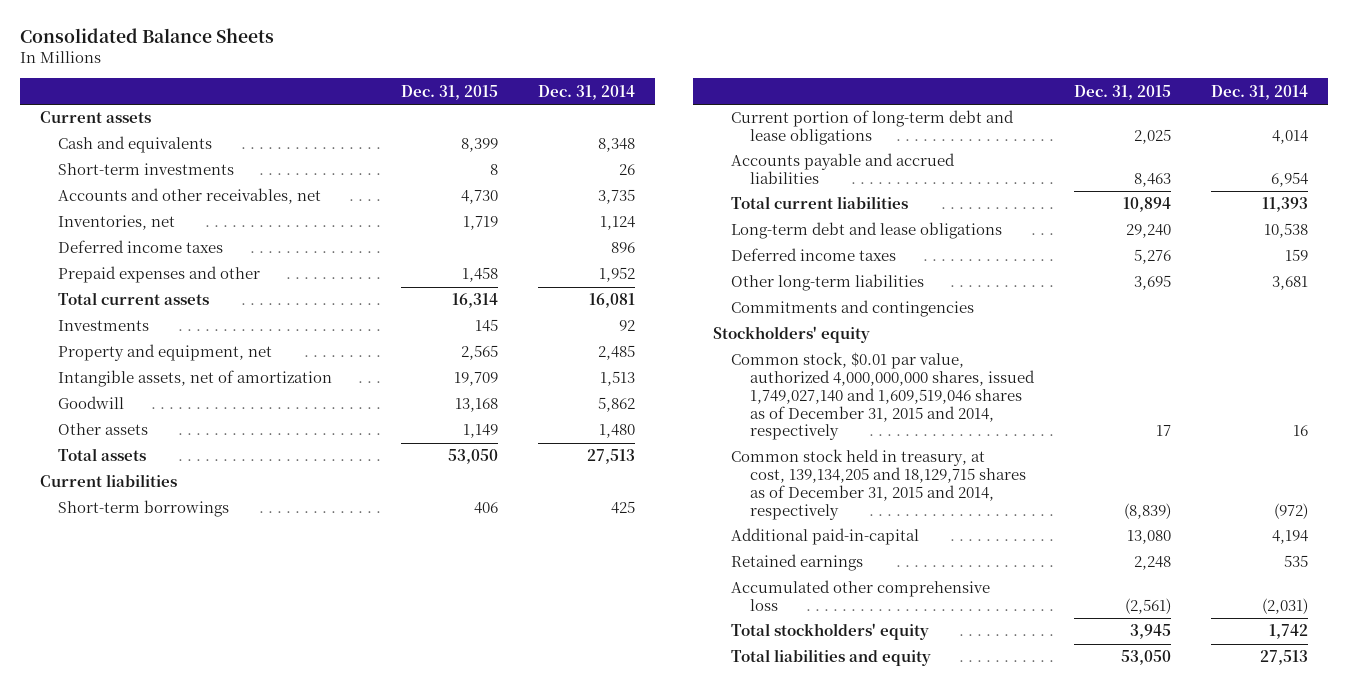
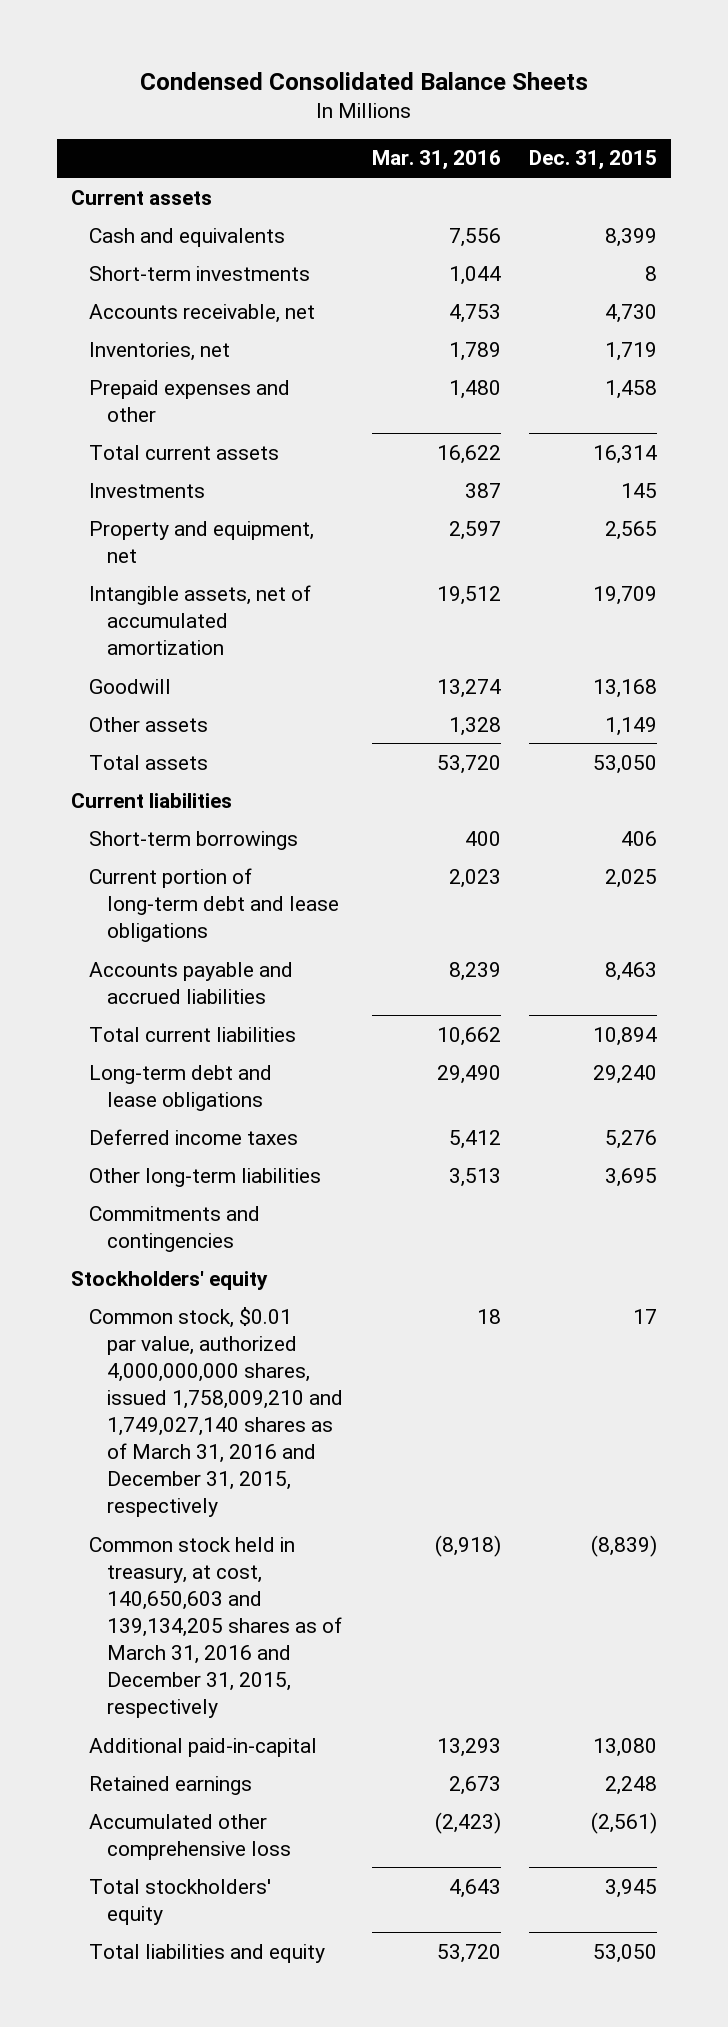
- Consolidated Balance Sheets
+ Condensed Consolidated Balance Sheets
- | Dec. 31, 2015 | Dec. 31, 2014
+ | Mar. 31, 2016 | Dec. 31, 2015
- Accounts and other receivables, net | 4,730 | 3,735
+ Accounts receivable, net | 4,753 | 4,730
- Deferred income taxes | | 896
- Intangible assets, net of amortization | 19,709 | 1,513
+ Intangible assets, net of accumulated amortization | 19,512 | 19,709
- Common stock, $0.01 par value, authorized 4,000,000,000 shares, issued 1,749,027,140 and 1,609,519,046 shares as of December 31, 2015 and 2014, respectively | 17 | 16
- Common stock held in treasury, at cost, 139,134,205 and 18,129,715 shares as of December 31, 2015 and 2014, respectively | (8,839) | (972)
+ Common stock, $0.01 par value, authorized 4,000,000,000 shares, issued 1,758,009,210 and 1,749,027,140 shares as of March 31, 2016 and December 31, 2015, respectively | 18 | 17
+ Common stock held in treasury, at cost, 140,650,603 and 139,134,205 shares as of March 31, 2016 and December 31, 2015, respectively | (8,918) | (8,839)

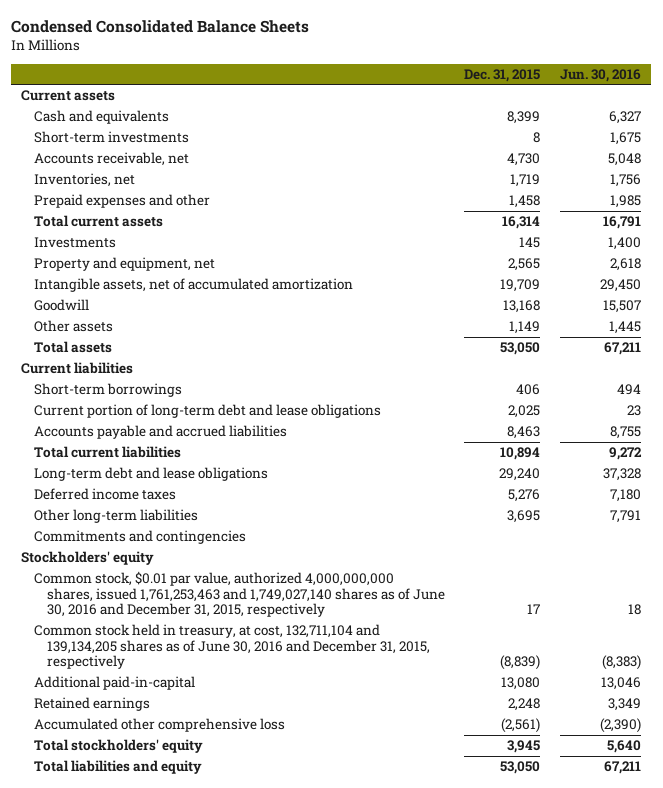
- | Mar. 31, 2016 | Dec. 31, 2015
+ | Dec. 31, 2015 | Jun. 30, 2016
- Common stock, $0.01 par value, authorized 4,000,000,000 shares, issued 1,758,009,210 and 1,749,027,140 shares as of March 31, 2016 and December 31, 2015, respectively | 18 | 17
- Common stock held in treasury, at cost, 140,650,603 and 139,134,205 shares as of March 31, 2016 and December 31, 2015, respectively | (8,918) | (8,839)
+ Common stock, $0.01 par value, authorized 4,000,000,000 shares, issued 1,761,253,463 and 1,749,027,140 shares as of June 30, 2016 and December 31, 2015, respectively | 17 | 18
+ Common stock held in treasury, at cost, 132,711,104 and 139,134,205 shares as of June 30, 2016 and December 31, 2015, respectively | (8,839) | (8,383)

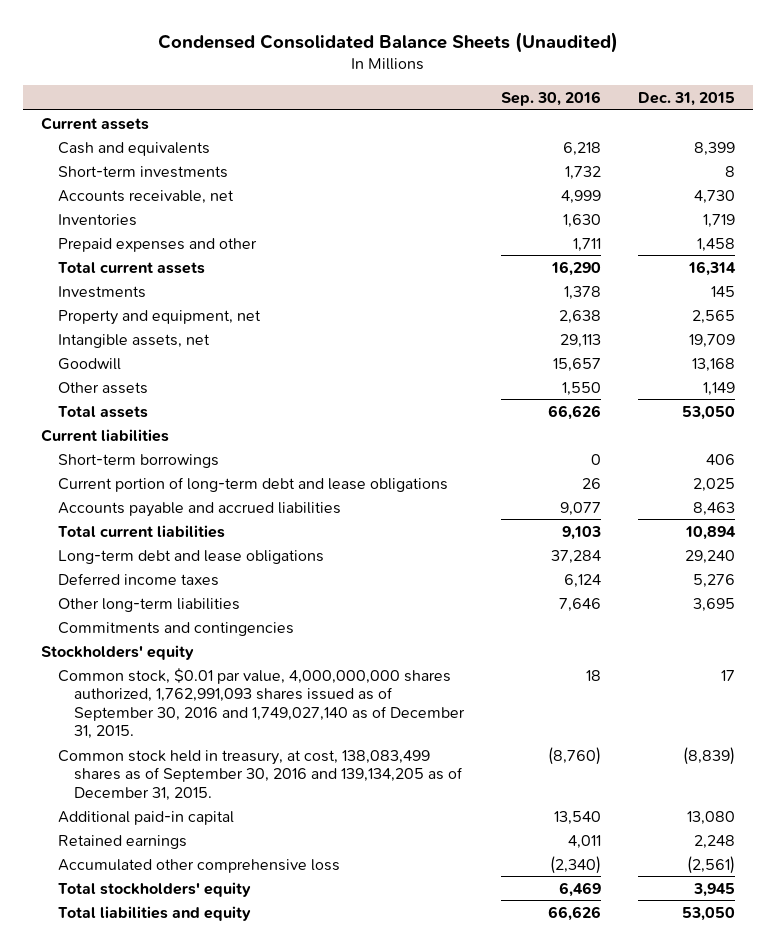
- Condensed Consolidated Balance Sheets
+ Condensed Consolidated Balance Sheets (Unaudited)
- | Dec. 31, 2015 | Jun. 30, 2016
+ | Sep. 30, 2016 | Dec. 31, 2015
- Inventories, net | 1,719 | 1,756
+ Inventories | 1,630 | 1,719
- Intangible assets, net of accumulated amortization | 19,709 | 29,450
+ Intangible assets, net | 29,113 | 19,709
- Common stock, $0.01 par value, authorized 4,000,000,000 shares, issued 1,761,253,463 and 1,749,027,140 shares as of June 30, 2016 and December 31, 2015, respectively | 17 | 18
- Common stock held in treasury, at cost, 132,711,104 and 139,134,205 shares as of June 30, 2016 and December 31, 2015, respectively | (8,839) | (8,383)
- Additional paid-in-capital | 13,080 | 13,046
+ Common stock, $0.01 par value, 4,000,000,000 shares authorized, 1,762,991,093 shares issued as of September 30, 2016 and 1,749,027,140 as of December 31, 2015. | 18 | 17
+ Common stock held in treasury, at cost, 138,083,499 shares as of September 30, 2016 and 139,134,205 as of December 31, 2015. | (8,760) | (8,839)
+ Additional paid-in capital | 13,540 | 13,080

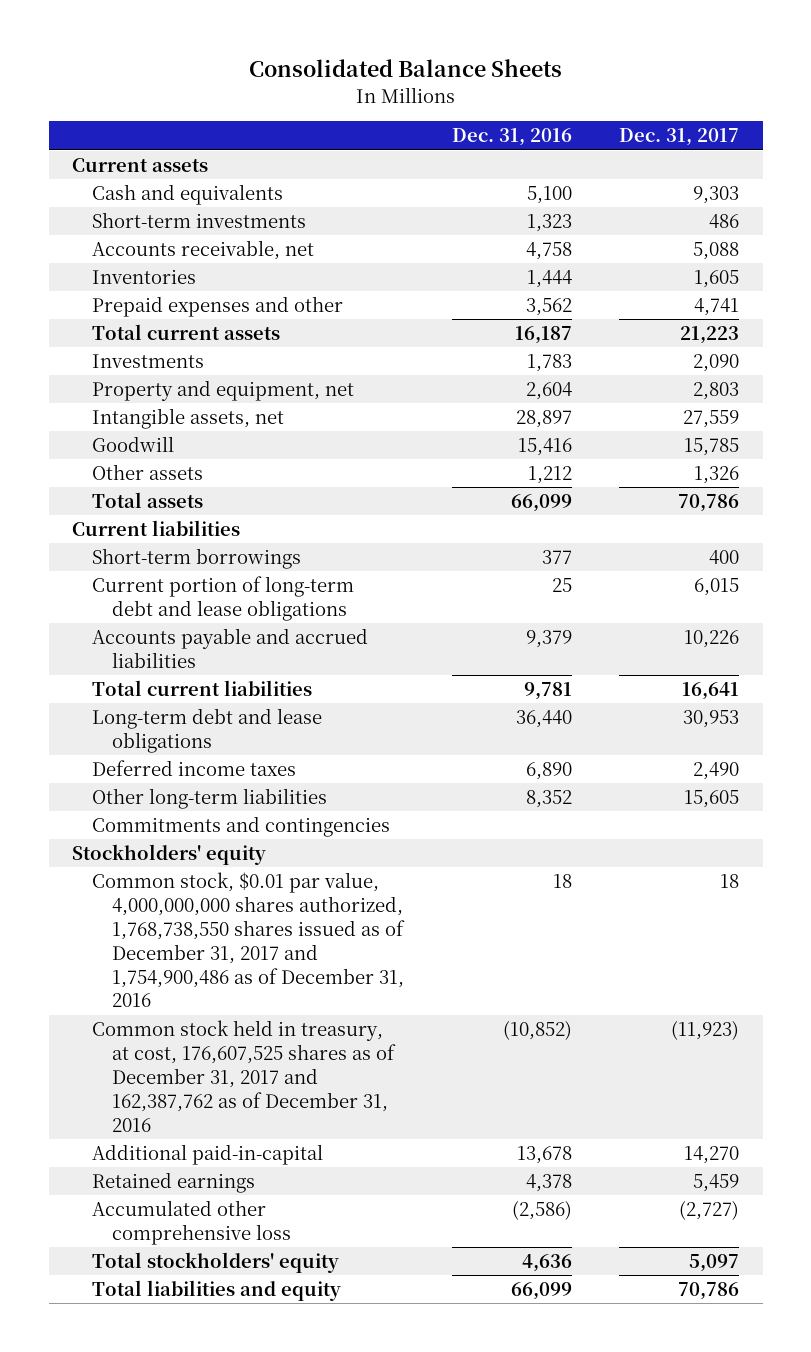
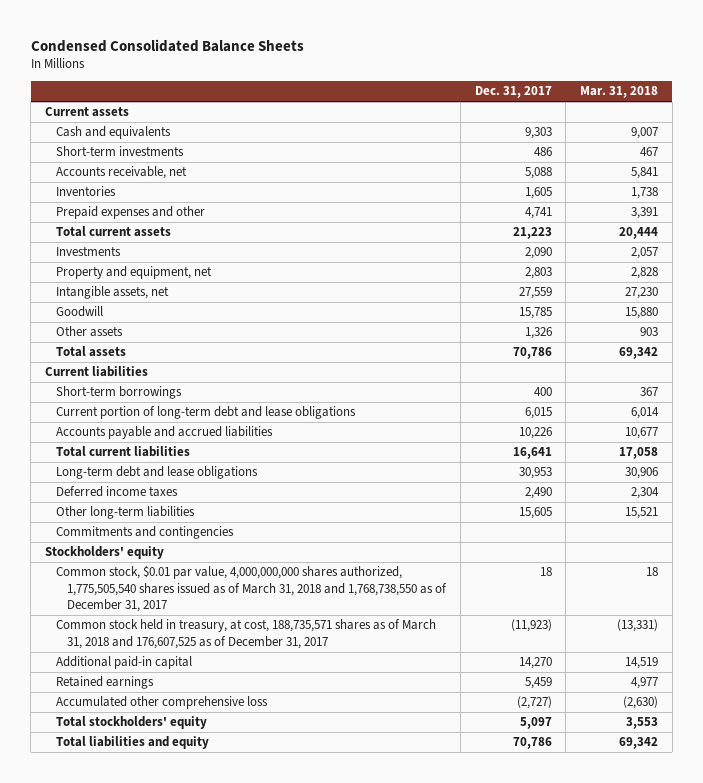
- Consolidated Balance Sheets
+ Condensed Consolidated Balance Sheets
- | Dec. 31, 2016 | Dec. 31, 2017
+ | Dec. 31, 2017 | Mar. 31, 2018
- Common stock, $0.01 par value, 4,000,000,000 shares authorized, 1,768,738,550 shares issued as of December 31, 2017 and 1,754,900,486 as of December 31, 2016 | 18 | 18
- Common stock held in treasury, at cost, 176,607,525 shares as of December 31, 2017 and 162,387,762 as of December 31, 2016 | (10,852) | (11,923)
- Additional paid-in-capital | 13,678 | 14,270
+ Common stock, $0.01 par value, 4,000,000,000 shares authorized, 1,775,505,540 shares issued as of March 31, 2018 and 1,768,738,550 as of December 31, 2017 | 18 | 18
+ Common stock held in treasury, at cost, 188,735,571 shares as of March 31, 2018 and 176,607,525 as of December 31, 2017 | (11,923) | (13,331)
+ Additional paid-in capital | 14,270 | 14,519

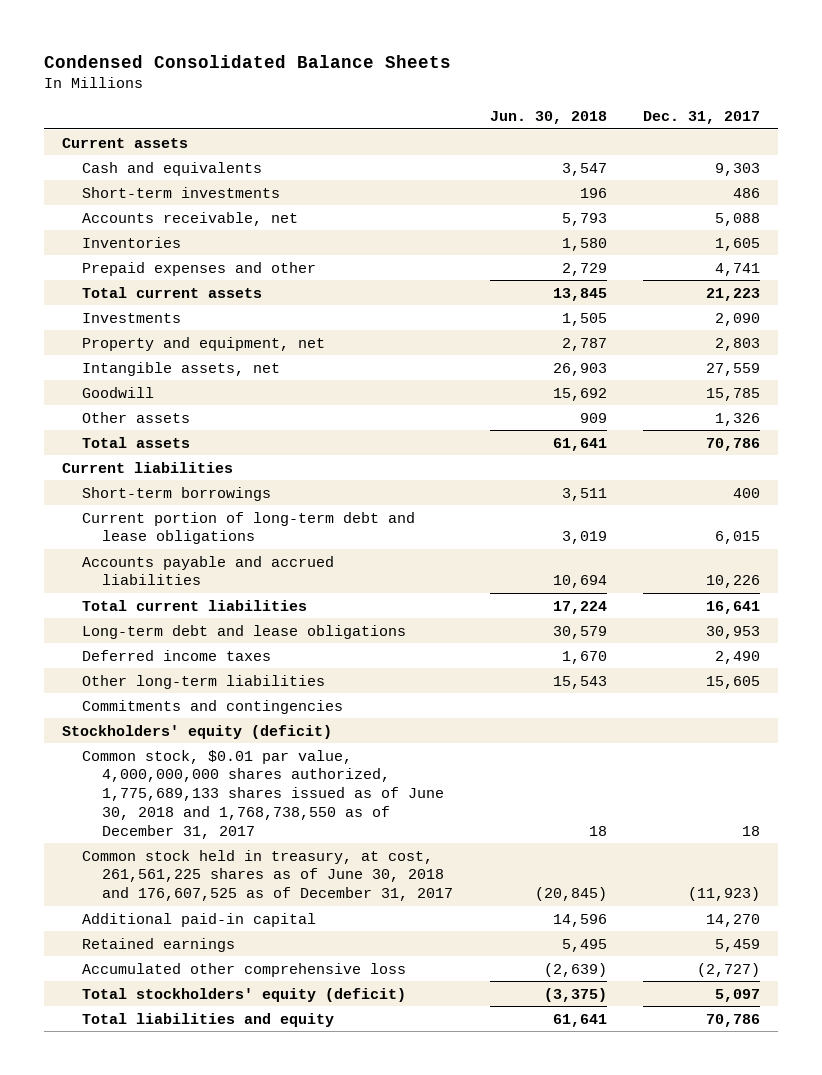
- | Dec. 31, 2017 | Mar. 31, 2018
+ | Jun. 30, 2018 | Dec. 31, 2017
- Stockholders' equity
- Common stock, $0.01 par value, 4,000,000,000 shares authorized, 1,775,505,540 shares issued as of March 31, 2018 and 1,768,738,550 as of December 31, 2017 | 18 | 18
- Common stock held in treasury, at cost, 188,735,571 shares as of March 31, 2018 and 176,607,525 as of December 31, 2017 | (11,923) | (13,331)
+ Stockholders' equity (deficit)
+ Common stock, $0.01 par value, 4,000,000,000 shares authorized, 1,775,689,133 shares issued as of June 30, 2018 and 1,768,738,550 as of December 31, 2017 | 18 | 18
+ Common stock held in treasury, at cost, 261,561,225 shares as of June 30, 2018 and 176,607,525 as of December 31, 2017 | (20,845) | (11,923)
- Total stockholders' equity | 5,097 | 3,553
+ Total stockholders' equity (deficit) | (3,375) | 5,097

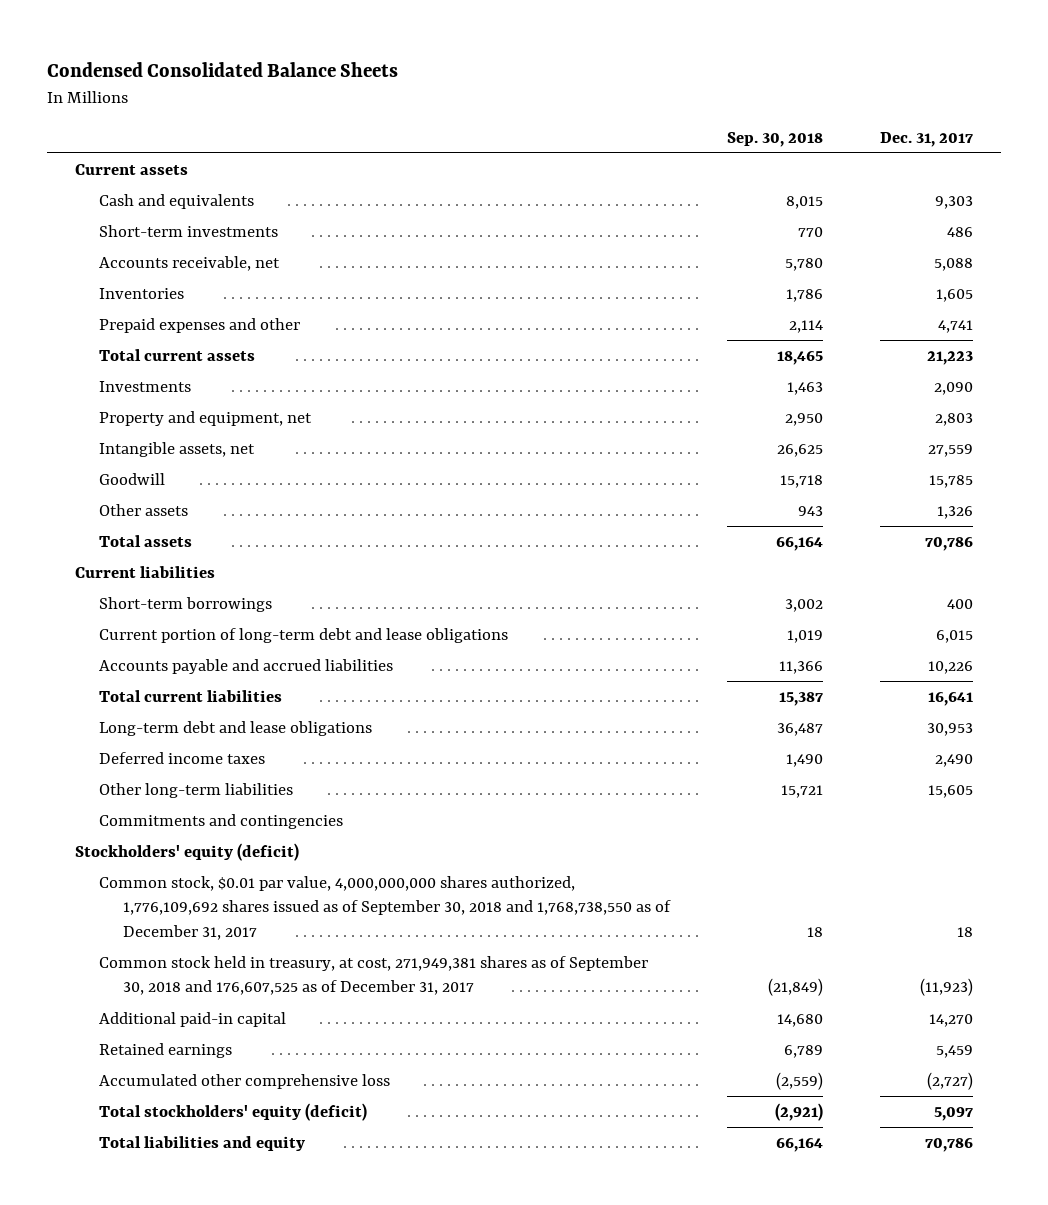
- | Jun. 30, 2018 | Dec. 31, 2017
+ | Sep. 30, 2018 | Dec. 31, 2017
- Common stock, $0.01 par value, 4,000,000,000 shares authorized, 1,775,689,133 shares issued as of June 30, 2018 and 1,768,738,550 as of December 31, 2017 | 18 | 18
- Common stock held in treasury, at cost, 261,561,225 shares as of June 30, 2018 and 176,607,525 as of December 31, 2017 | (20,845) | (11,923)
+ Common stock, $0.01 par value, 4,000,000,000 shares authorized, 1,776,109,692 shares issued as of September 30, 2018 and 1,768,738,550 as of December 31, 2017 | 18 | 18
+ Common stock held in treasury, at cost, 271,949,381 shares as of September 30, 2018 and 176,607,525 as of December 31, 2017 | (21,849) | (11,923)

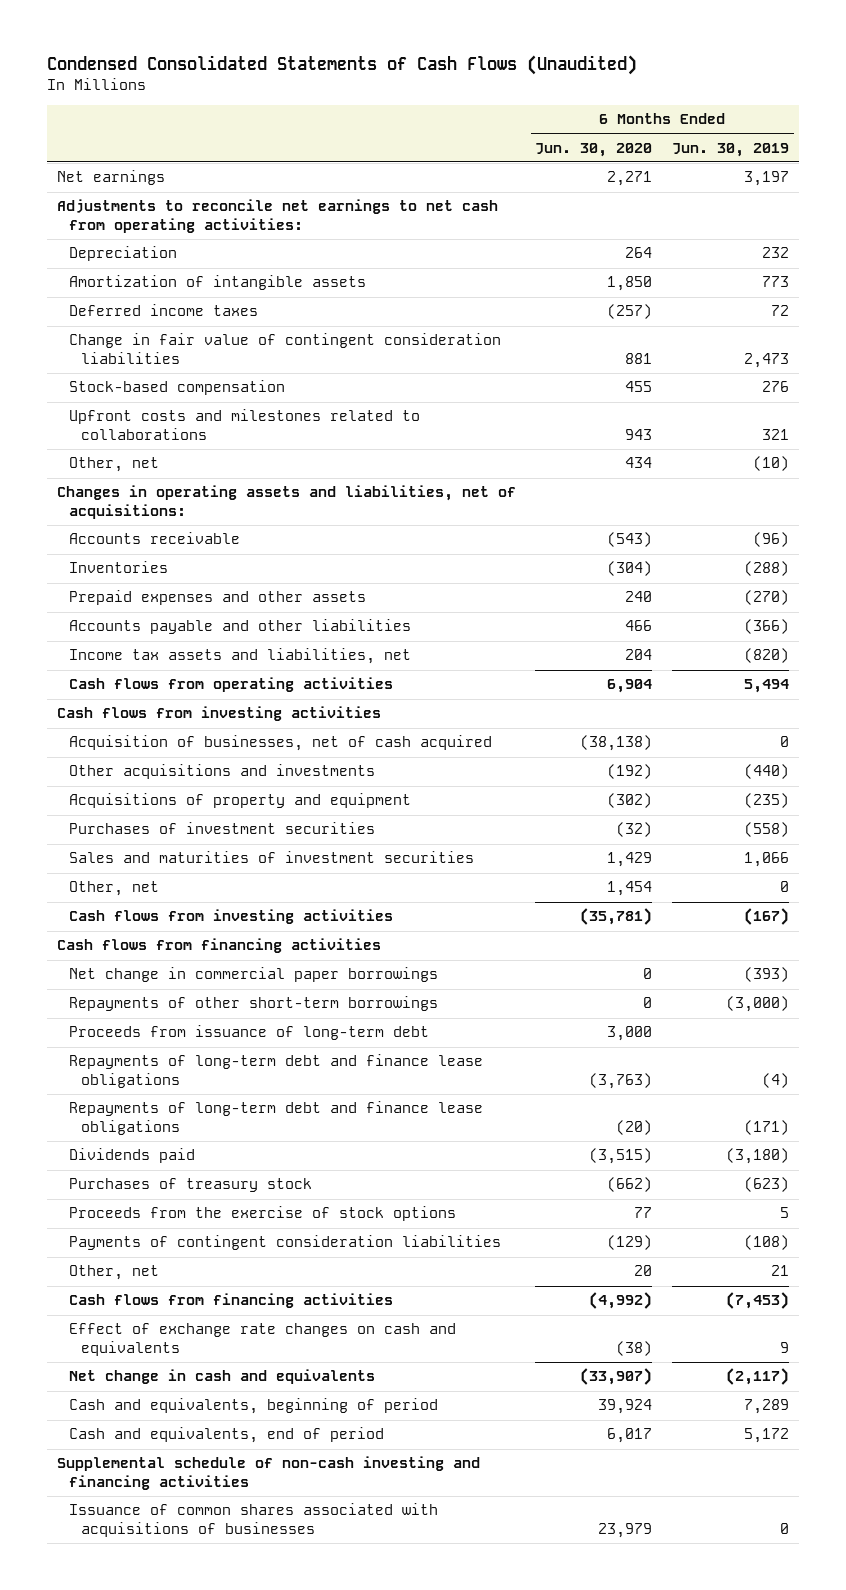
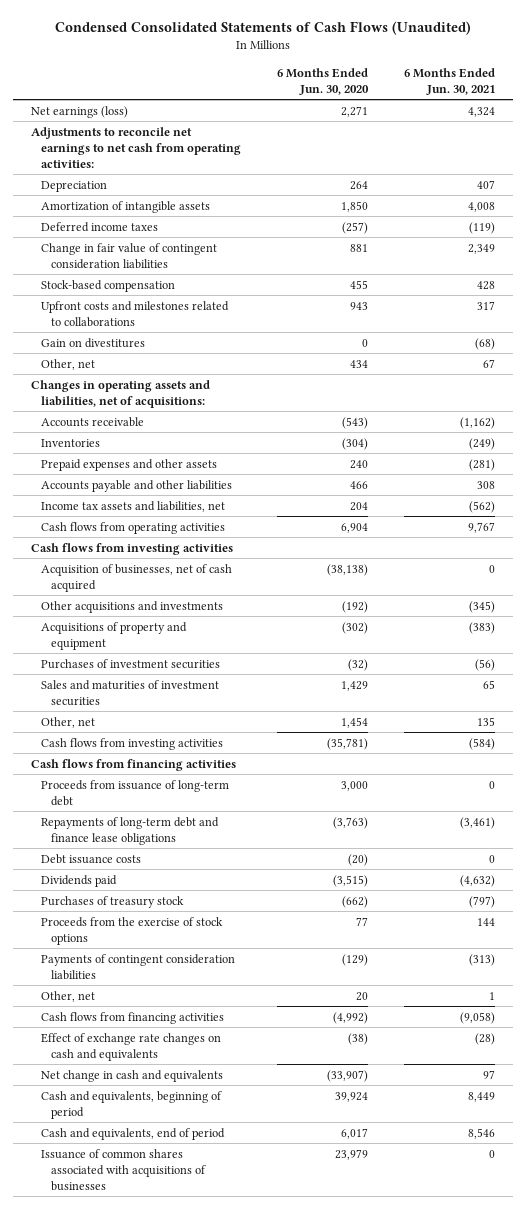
- | 6 Months Ended Jun. 30, 2020 | 6 Months Ended Jun. 30, 2019
+ | 6 Months Ended Jun. 30, 2020 | 6 Months Ended Jun. 30, 2021
- Net earnings | 2,271 | 3,197
+ Net earnings (loss) | 2,271 | 4,324
+ Gain on divestitures | 0 | (68)
- Net change in commercial paper borrowings | 0 | (393)
- Repayments of other short-term borrowings | 0 | (3,000)
- Repayments of long-term debt and finance lease obligations | (20) | (171)
+ Debt issuance costs | (20) | 0
- Supplemental schedule of non-cash investing and financing activities

